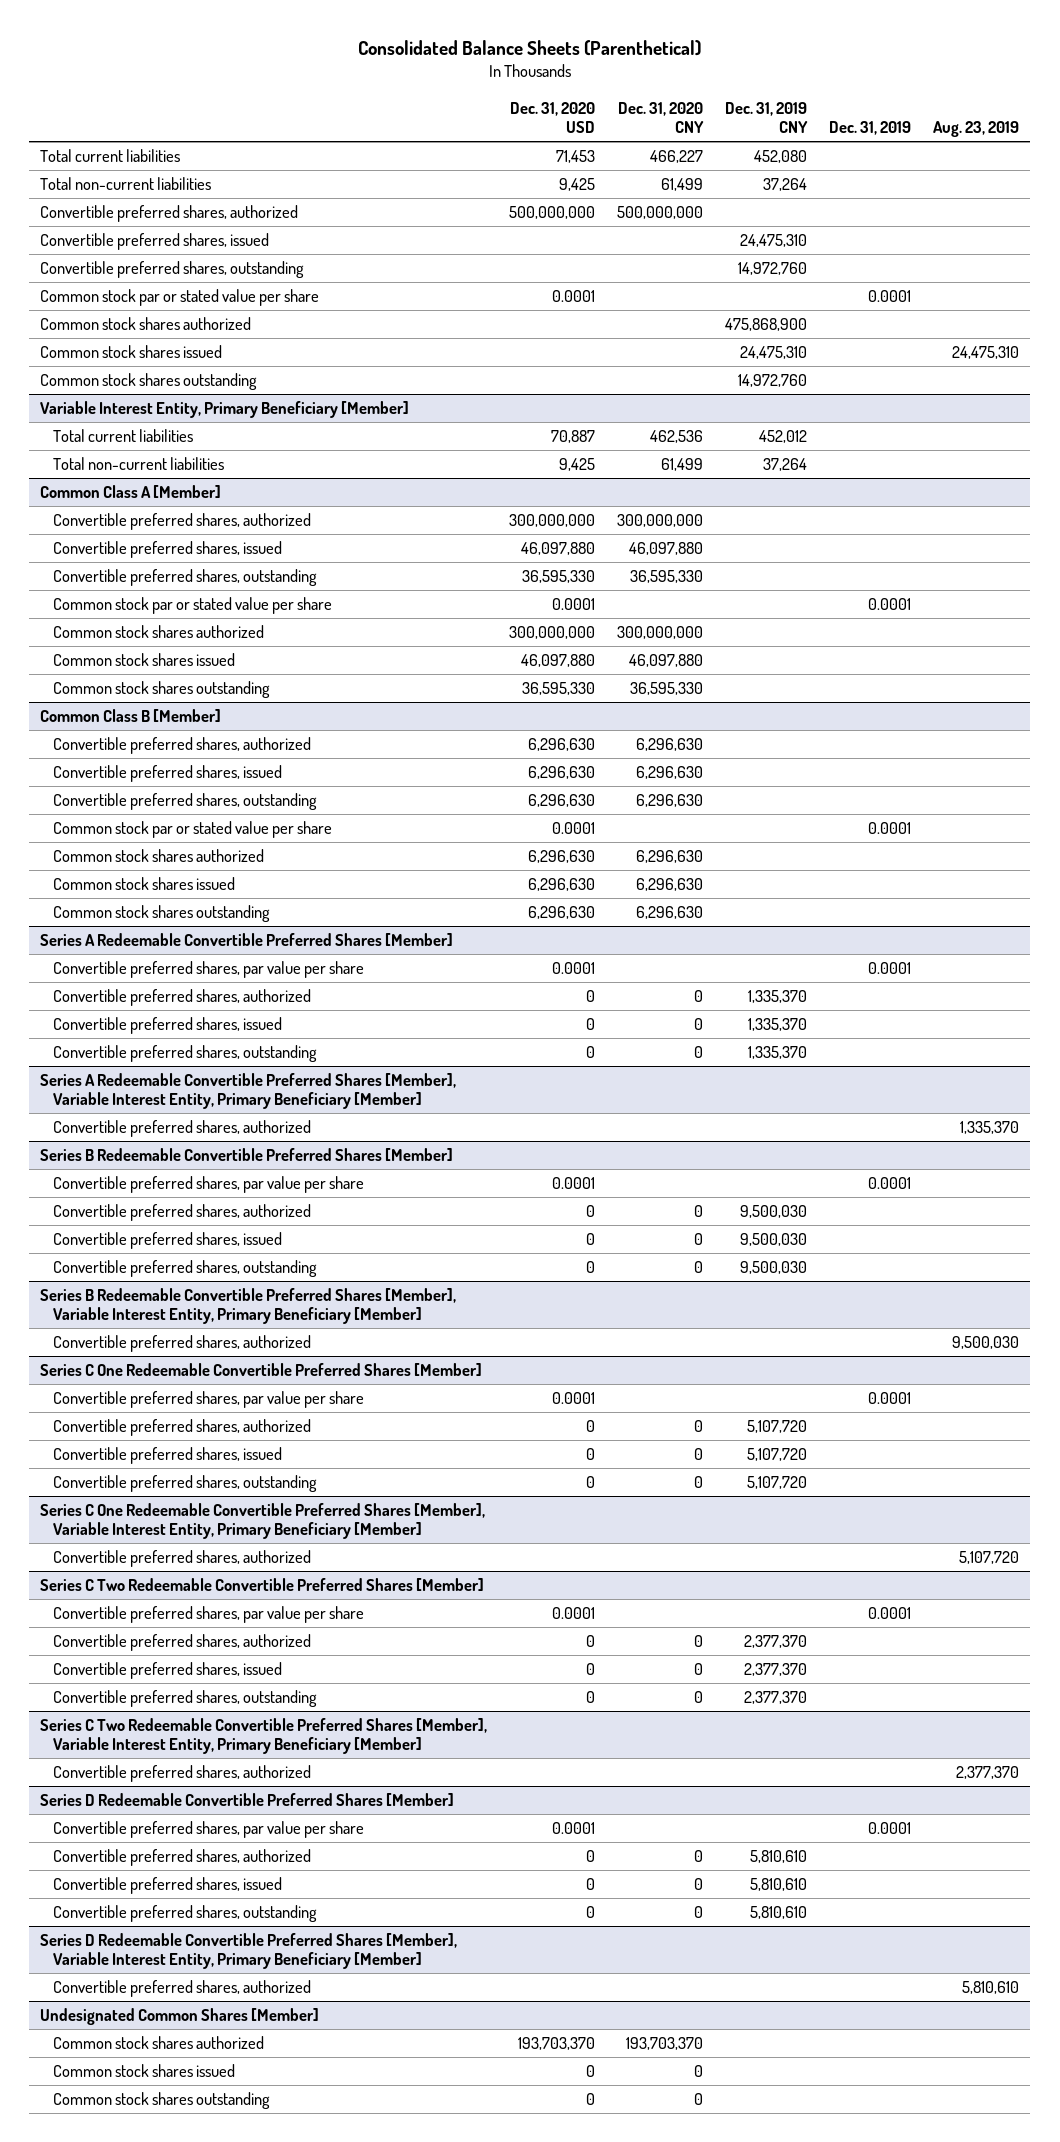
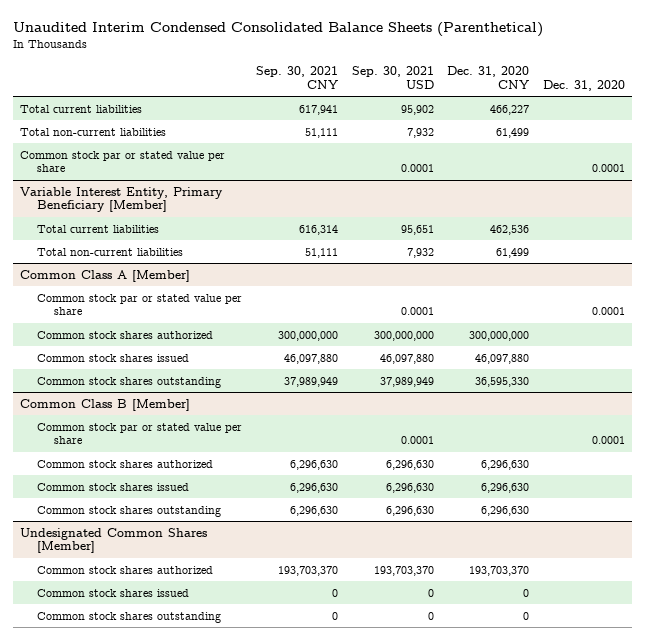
- Consolidated Balance Sheets (Parenthetical)
+ Unaudited Interim Condensed Consolidated Balance Sheets (Parenthetical)
- | Dec. 31, 2020 USD | Dec. 31, 2020 CNY | Dec. 31, 2019 CNY | Dec. 31, 2019 | Aug. 23, 2019
+ | Sep. 30, 2021 CNY | Sep. 30, 2021 USD | Dec. 31, 2020 CNY | Dec. 31, 2020
- Convertible preferred shares, authorized | 500,000,000 | 500,000,000 | | |
- Convertible preferred shares, issued | | | 24,475,310 | |
- Convertible preferred shares, outstanding | | | 14,972,760 | |
- Common stock shares authorized | | | 475,868,900 | |
- Common stock shares issued | | | 24,475,310 | | 24,475,310
- Common stock shares outstanding | | | 14,972,760 | |
@ Common Class A [Member]
- Convertible preferred shares, authorized | 300,000,000 | 300,000,000 | | |
- Convertible preferred shares, issued | 46,097,880 | 46,097,880 | | |
- Convertible preferred shares, outstanding | 36,595,330 | 36,595,330 | | |
@ Common Class B [Member]
- Convertible preferred shares, authorized | 6,296,630 | 6,296,630 | | |
- Convertible preferred shares, issued | 6,296,630 | 6,296,630 | | |
- Convertible preferred shares, outstanding | 6,296,630 | 6,296,630 | | |
- Series A Redeemable Convertible Preferred Shares [Member]
- Convertible preferred shares, par value per share | 0.0001 | | | 0.0001 |
- Convertible preferred shares, authorized | 0 | 0 | 1,335,370 | |
- Convertible preferred shares, issued | 0 | 0 | 1,335,370 | |
- Convertible preferred shares, outstanding | 0 | 0 | 1,335,370 | |
- Series A Redeemable Convertible Preferred Shares [Member], Variable Interest Entity, Primary Beneficiary [Member]
- Convertible preferred shares, authorized | | | | | 1,335,370
- Series B Redeemable Convertible Preferred Shares [Member]
- Convertible preferred shares, par value per share | 0.0001 | | | 0.0001 |
- Convertible preferred shares, authorized | 0 | 0 | 9,500,030 | |
- Convertible preferred shares, issued | 0 | 0 | 9,500,030 | |
- Convertible preferred shares, outstanding | 0 | 0 | 9,500,030 | |
- Series B Redeemable Convertible Preferred Shares [Member], Variable Interest Entity, Primary Beneficiary [Member]
- Convertible preferred shares, authorized | | | | | 9,500,030
- Series C One Redeemable Convertible Preferred Shares [Member]
- Convertible preferred shares, par value per share | 0.0001 | | | 0.0001 |
- Convertible preferred shares, authorized | 0 | 0 | 5,107,720 | |
- Convertible preferred shares, issued | 0 | 0 | 5,107,720 | |
- Convertible preferred shares, outstanding | 0 | 0 | 5,107,720 | |
- Series C One Redeemable Convertible Preferred Shares [Member], Variable Interest Entity, Primary Beneficiary [Member]
- Convertible preferred shares, authorized | | | | | 5,107,720
- Series C Two Redeemable Convertible Preferred Shares [Member]
- Convertible preferred shares, par value per share | 0.0001 | | | 0.0001 |
- Convertible preferred shares, authorized | 0 | 0 | 2,377,370 | |
- Convertible preferred shares, issued | 0 | 0 | 2,377,370 | |
- Convertible preferred shares, outstanding | 0 | 0 | 2,377,370 | |
- Series C Two Redeemable Convertible Preferred Shares [Member], Variable Interest Entity, Primary Beneficiary [Member]
- Convertible preferred shares, authorized | | | | | 2,377,370
- Series D Redeemable Convertible Preferred Shares [Member]
- Convertible preferred shares, par value per share | 0.0001 | | | 0.0001 |
- Convertible preferred shares, authorized | 0 | 0 | 5,810,610 | |
- Convertible preferred shares, issued | 0 | 0 | 5,810,610 | |
- Convertible preferred shares, outstanding | 0 | 0 | 5,810,610 | |
- Series D Redeemable Convertible Preferred Shares [Member], Variable Interest Entity, Primary Beneficiary [Member]
- Convertible preferred shares, authorized | | | | | 5,810,610

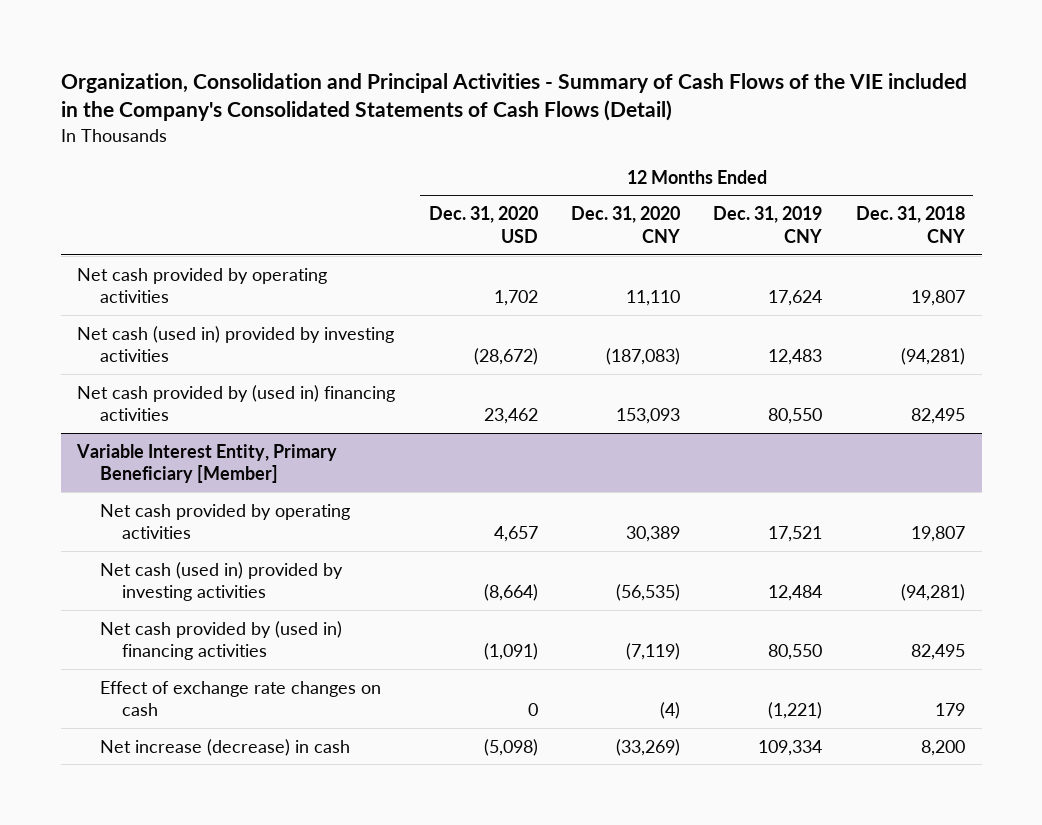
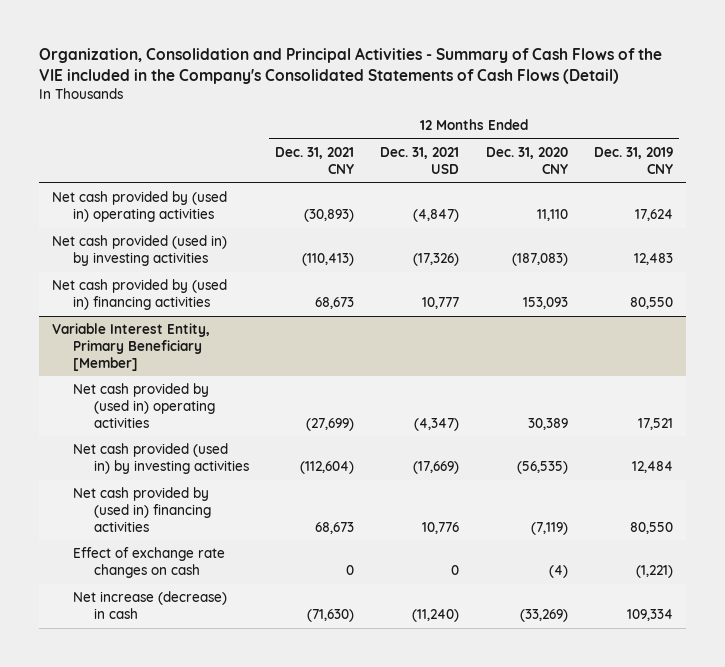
- | 12 Months Ended Dec. 31, 2020 USD | 12 Months Ended Dec. 31, 2020 CNY | 12 Months Ended Dec. 31, 2019 CNY | 12 Months Ended Dec. 31, 2018 CNY
+ | 12 Months Ended Dec. 31, 2021 CNY | 12 Months Ended Dec. 31, 2021 USD | 12 Months Ended Dec. 31, 2020 CNY | 12 Months Ended Dec. 31, 2019 CNY
- Net cash provided by operating activities | 1,702 | 11,110 | 17,624 | 19,807
- Net cash (used in) provided by investing activities | (28,672) | (187,083) | 12,483 | (94,281)
+ Net cash provided by (used in) operating activities | (30,893) | (4,847) | 11,110 | 17,624
+ Net cash provided (used in) by investing activities | (110,413) | (17,326) | (187,083) | 12,483
@ Variable Interest Entity, Primary Beneficiary [Member]
- Net cash provided by operating activities | 4,657 | 30,389 | 17,521 | 19,807
- Net cash (used in) provided by investing activities | (8,664) | (56,535) | 12,484 | (94,281)
+ Net cash provided by (used in) operating activities | (27,699) | (4,347) | 30,389 | 17,521
+ Net cash provided (used in) by investing activities | (112,604) | (17,669) | (56,535) | 12,484

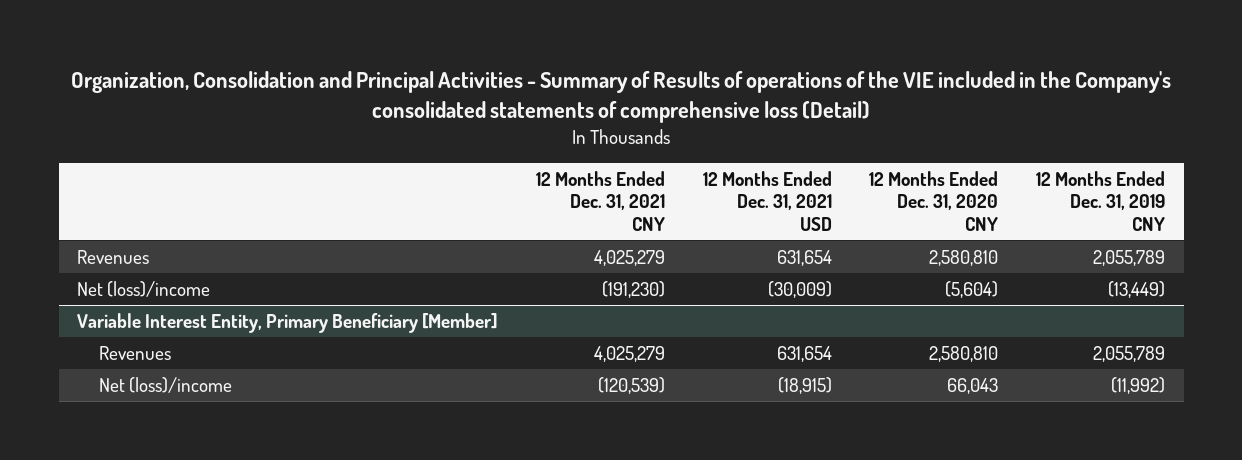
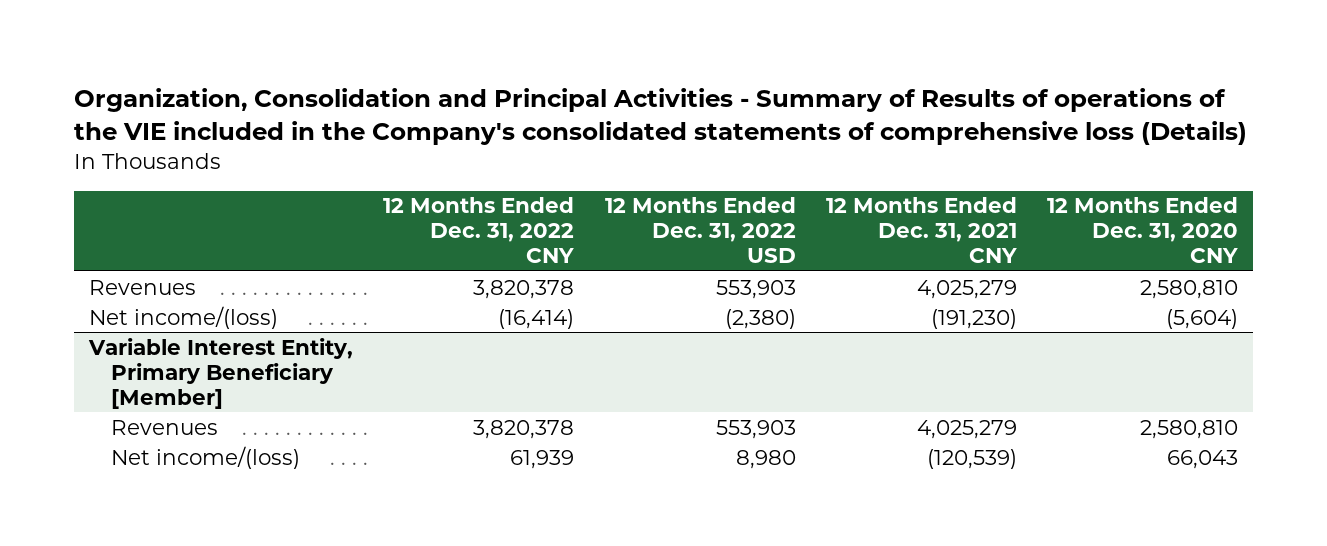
- Organization, Consolidation and Principal Activities - Summary of Results of operations of the VIE included in the Company's consolidated statements of comprehensive loss (Detail)
+ Organization, Consolidation and Principal Activities - Summary of Results of operations of the VIE included in the Company's consolidated statements of comprehensive loss (Details)
- | 12 Months Ended Dec. 31, 2021 CNY | 12 Months Ended Dec. 31, 2021 USD | 12 Months Ended Dec. 31, 2020 CNY | 12 Months Ended Dec. 31, 2019 CNY
+ | 12 Months Ended Dec. 31, 2022 CNY | 12 Months Ended Dec. 31, 2022 USD | 12 Months Ended Dec. 31, 2021 CNY | 12 Months Ended Dec. 31, 2020 CNY
- Net (loss)/income | (191,230) | (30,009) | (5,604) | (13,449)
+ Net income/(loss) | (16,414) | (2,380) | (191,230) | (5,604)
@ Variable Interest Entity, Primary Beneficiary [Member]
- Net (loss)/income | (120,539) | (18,915) | 66,043 | (11,992)
+ Net income/(loss) | 61,939 | 8,980 | (120,539) | 66,043

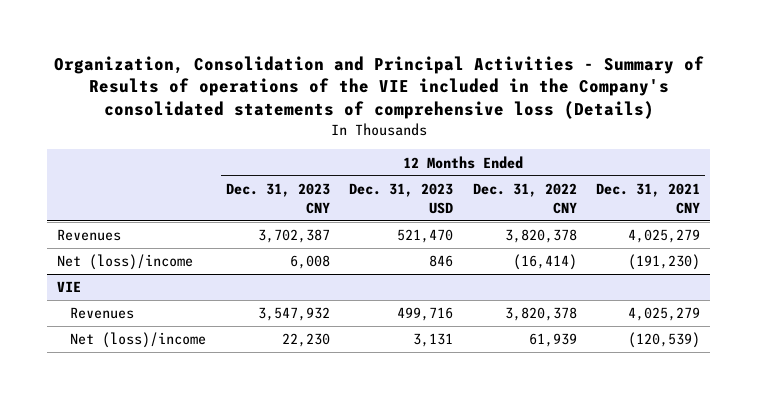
- | 12 Months Ended Dec. 31, 2022 CNY | 12 Months Ended Dec. 31, 2022 USD | 12 Months Ended Dec. 31, 2021 CNY | 12 Months Ended Dec. 31, 2020 CNY
+ | 12 Months Ended Dec. 31, 2023 CNY | 12 Months Ended Dec. 31, 2023 USD | 12 Months Ended Dec. 31, 2022 CNY | 12 Months Ended Dec. 31, 2021 CNY
- Net income/(loss) | (16,414) | (2,380) | (191,230) | (5,604)
- Variable Interest Entity, Primary Beneficiary [Member]
+ Net (loss)/income | 6,008 | 846 | (16,414) | (191,230)
+ VIE
- Net income/(loss) | 61,939 | 8,980 | (120,539) | 66,043
+ Net (loss)/income | 22,230 | 3,131 | 61,939 | (120,539)

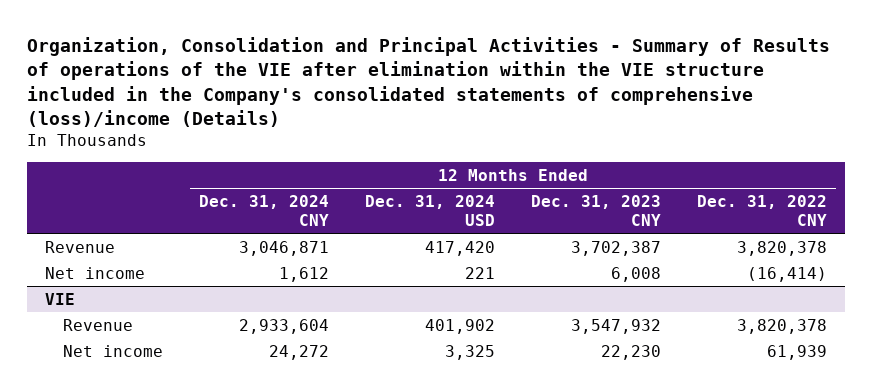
- Organization, Consolidation and Principal Activities - Summary of Results of operations of the VIE included in the Company's consolidated statements of comprehensive loss (Details)
+ Organization, Consolidation and Principal Activities - Summary of Results of operations of the VIE after elimination within the VIE structure included in the Company's consolidated statements of comprehensive (loss)/income (Details)
- | 12 Months Ended Dec. 31, 2023 CNY | 12 Months Ended Dec. 31, 2023 USD | 12 Months Ended Dec. 31, 2022 CNY | 12 Months Ended Dec. 31, 2021 CNY
+ | 12 Months Ended Dec. 31, 2024 CNY | 12 Months Ended Dec. 31, 2024 USD | 12 Months Ended Dec. 31, 2023 CNY | 12 Months Ended Dec. 31, 2022 CNY
- Revenues | 3,702,387 | 521,470 | 3,820,378 | 4,025,279
- Net (loss)/income | 6,008 | 846 | (16,414) | (191,230)
+ Revenue | 3,046,871 | 417,420 | 3,702,387 | 3,820,378
+ Net income | 1,612 | 221 | 6,008 | (16,414)
@ VIE
- Revenues | 3,547,932 | 499,716 | 3,820,378 | 4,025,279
- Net (loss)/income | 22,230 | 3,131 | 61,939 | (120,539)
+ Revenue | 2,933,604 | 401,902 | 3,547,932 | 3,820,378
+ Net income | 24,272 | 3,325 | 22,230 | 61,939

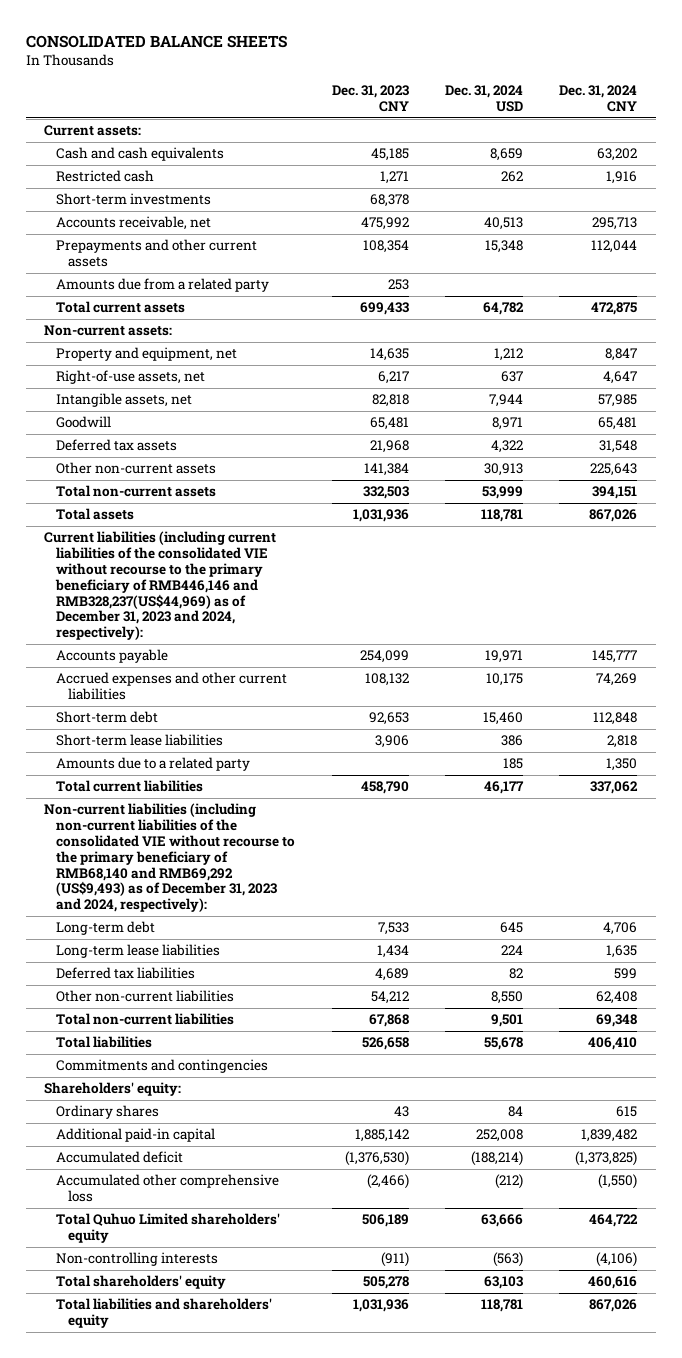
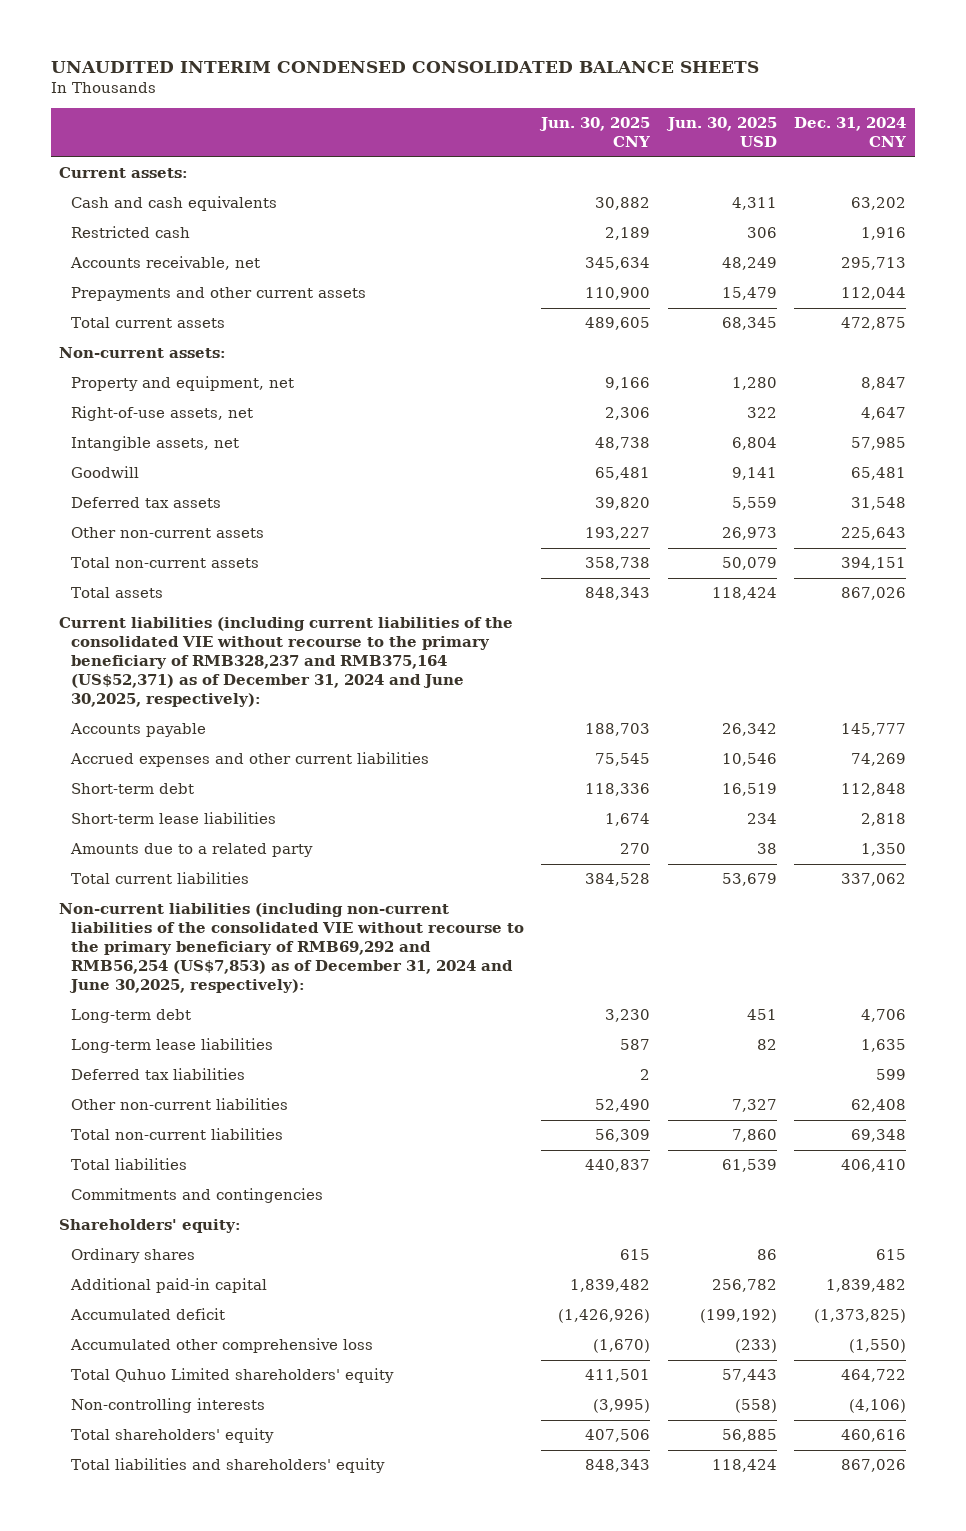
- CONSOLIDATED BALANCE SHEETS
+ UNAUDITED INTERIM CONDENSED CONSOLIDATED BALANCE SHEETS
- | Dec. 31, 2023 CNY | Dec. 31, 2024 USD | Dec. 31, 2024 CNY
+ | Jun. 30, 2025 CNY | Jun. 30, 2025 USD | Dec. 31, 2024 CNY
- Short-term investments | 68,378 | |
- Amounts due from a related party | 253 | |
- Current liabilities (including current liabilities of the consolidated VIE without recourse to the primary beneficiary of RMB446,146 and RMB328,237(US$44,969) as of December 31, 2023 and 2024, respectively):
+ Current liabilities (including current liabilities of the consolidated VIE without recourse to the primary beneficiary of RMB328,237 and RMB375,164 (US$52,371) as of December 31, 2024 and June 30,2025, respectively):
- Non-current liabilities (including non-current liabilities of the consolidated VIE without recourse to the primary beneficiary of RMB68,140 and RMB69,292 (US$9,493) as of December 31, 2023 and 2024, respectively):
+ Non-current liabilities (including non-current liabilities of the consolidated VIE without recourse to the primary beneficiary of RMB69,292 and RMB56,254 (US$7,853) as of December 31, 2024 and June 30,2025, respectively):

